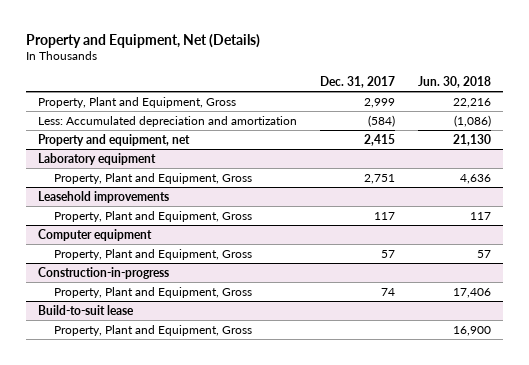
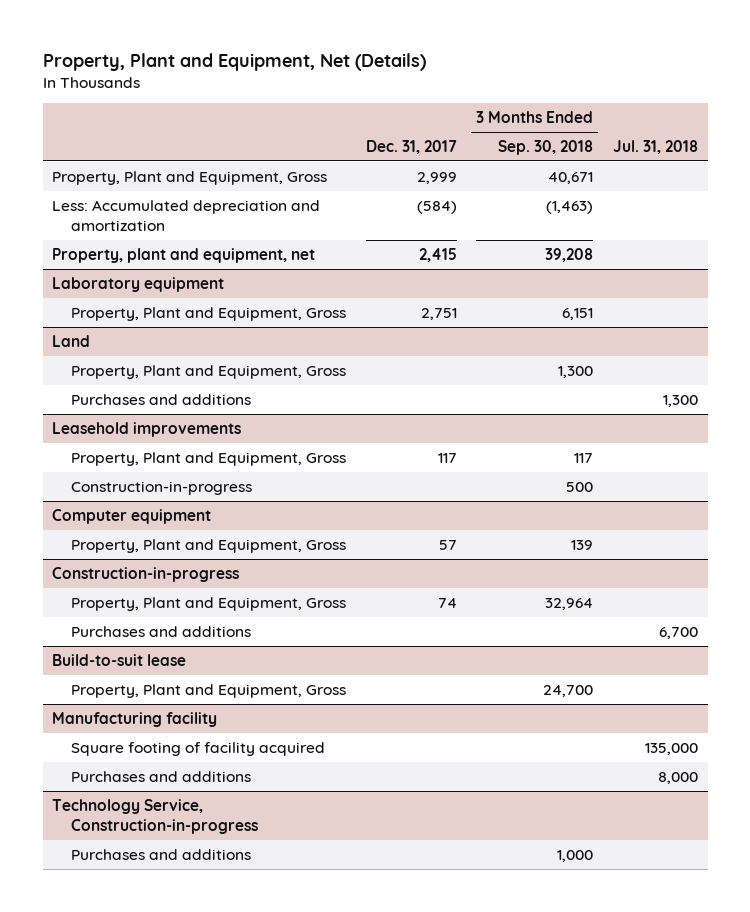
- Property and Equipment, Net (Details)
+ Property, Plant and Equipment, Net (Details)
- | Dec. 31, 2017 | Jun. 30, 2018
+ | Dec. 31, 2017 | 3 Months Ended Sep. 30, 2018 | Jul. 31, 2018
- Property and equipment, net | 2,415 | 21,130
+ Property, plant and equipment, net | 2,415 | 39,208 |
+ Land
+ Property, Plant and Equipment, Gross | | 1,300 |
+ Purchases and additions | | | 1,300
@ Leasehold improvements
+ Construction-in-progress | | 500 |
@ Construction-in-progress
+ Purchases and additions | | | 6,700
+ Manufacturing facility
+ Square footing of facility acquired | | | 135,000
+ Purchases and additions | | | 8,000
+ Technology Service, Construction-in-progress
+ Purchases and additions | | 1,000 |

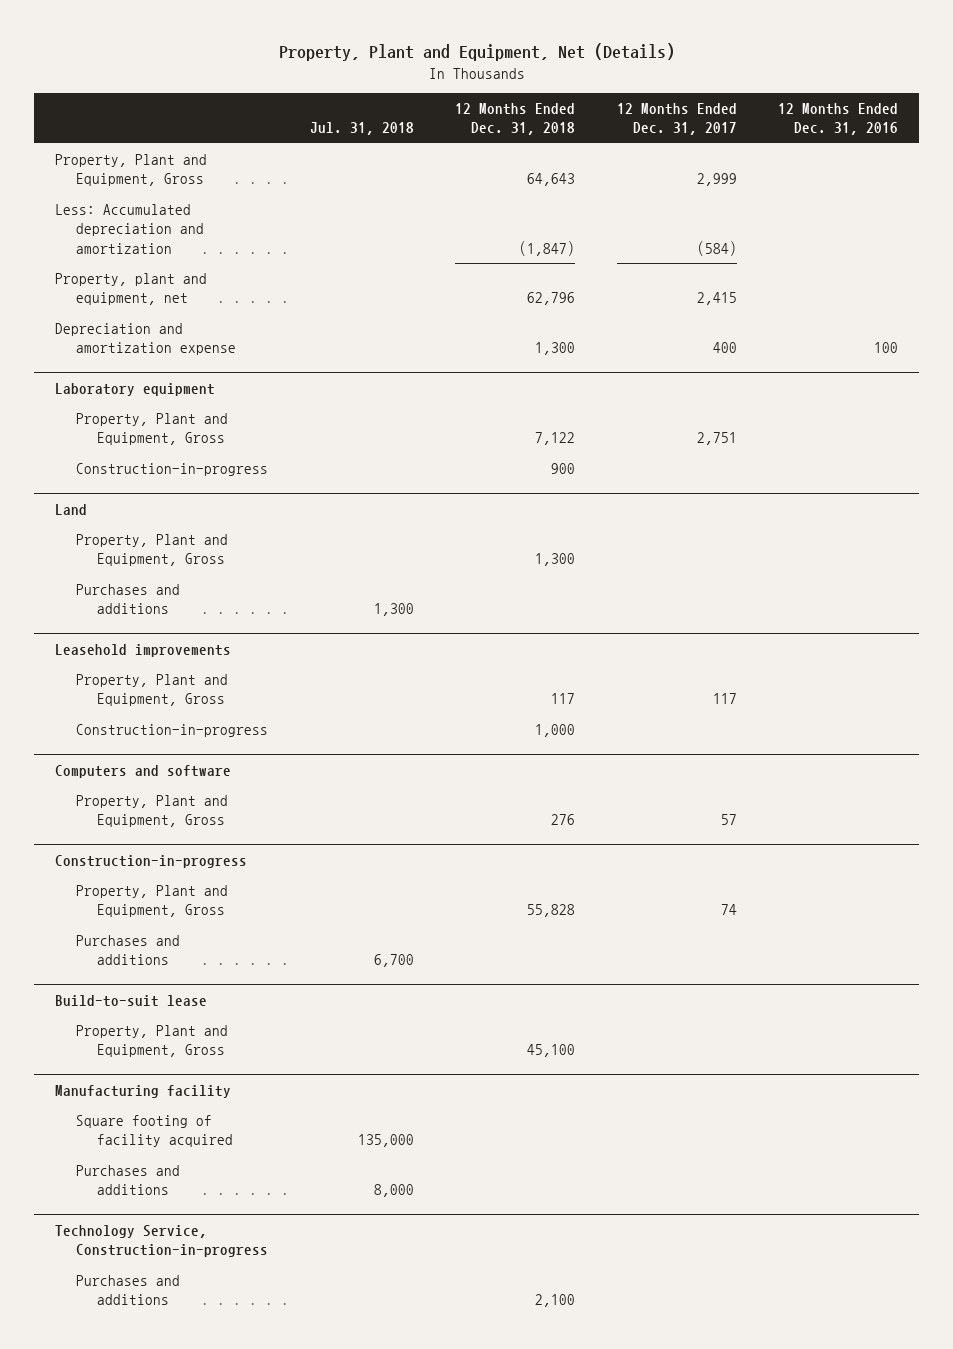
- | Dec. 31, 2017 | 3 Months Ended Sep. 30, 2018 | Jul. 31, 2018
+ | Jul. 31, 2018 | 12 Months Ended Dec. 31, 2018 | 12 Months Ended Dec. 31, 2017 | 12 Months Ended Dec. 31, 2016
+ Depreciation and amortization expense | | 1,300 | 400 | 100
@ Laboratory equipment
+ Construction-in-progress | | 900 | |
- Computer equipment
+ Computers and software

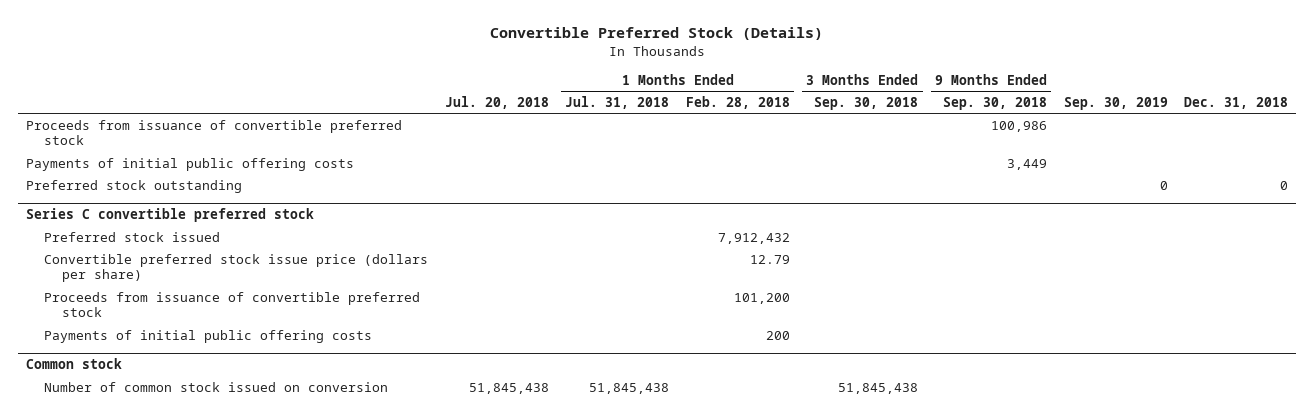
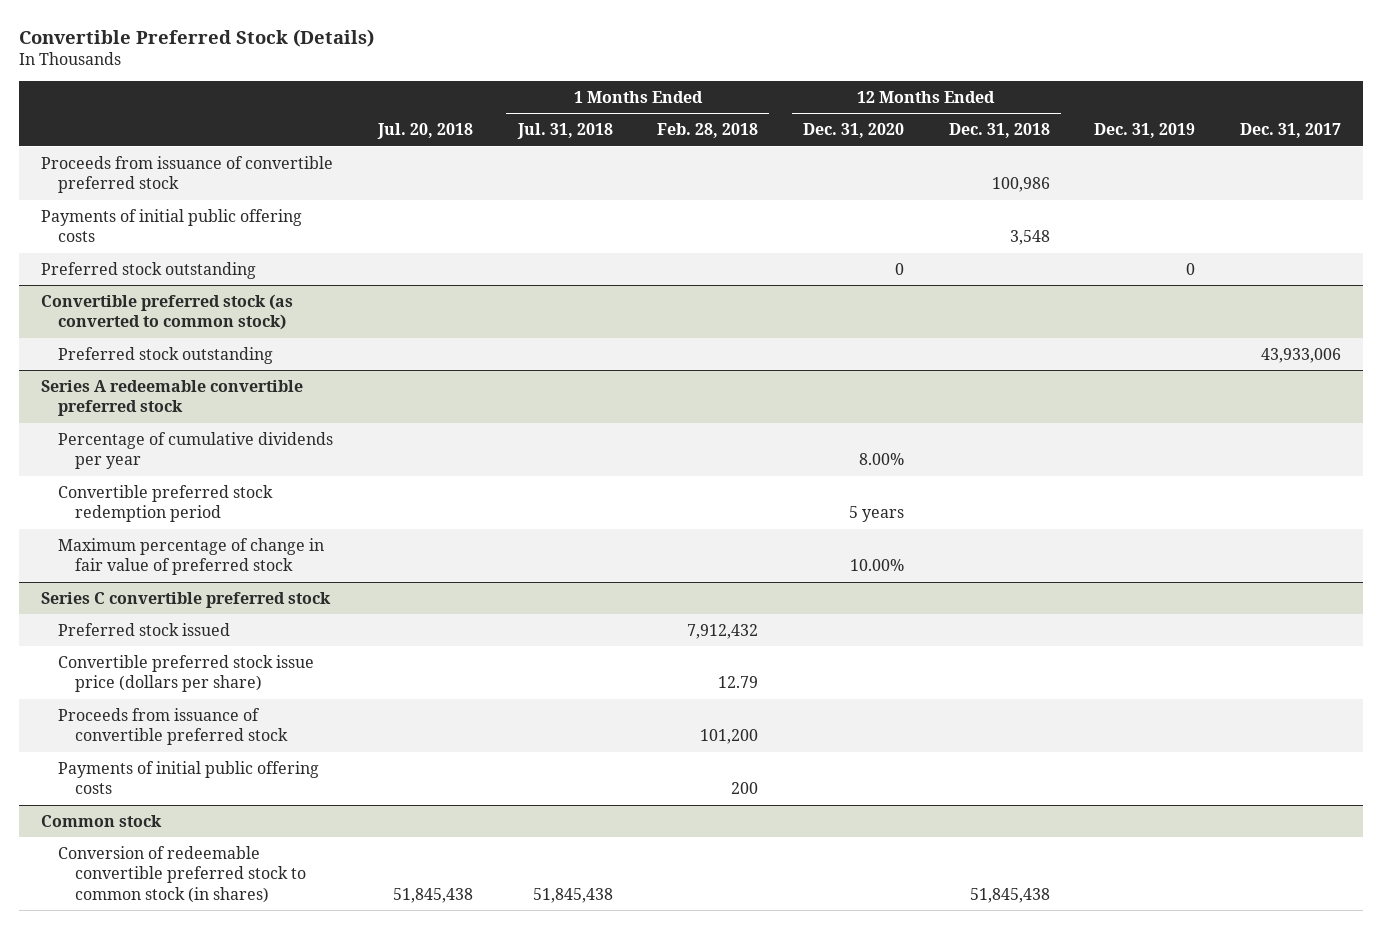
- | Jul. 20, 2018 | 1 Months Ended Jul. 31, 2018 | 1 Months Ended Feb. 28, 2018 | 3 Months Ended Sep. 30, 2018 | 9 Months Ended Sep. 30, 2018 | Sep. 30, 2019 | Dec. 31, 2018
+ | Jul. 20, 2018 | 1 Months Ended Jul. 31, 2018 | 1 Months Ended Feb. 28, 2018 | 12 Months Ended Dec. 31, 2020 | 12 Months Ended Dec. 31, 2018 | Dec. 31, 2019 | Dec. 31, 2017
+ Convertible preferred stock (as converted to common stock)
+ Preferred stock outstanding | | | | | | | 43,933,006
+ Series A redeemable convertible preferred stock
+ Percentage of cumulative dividends per year | | | | 8.00% | | |
+ Convertible preferred stock redemption period | | | | 5 years | | |
+ Maximum percentage of change in fair value of preferred stock | | | | 10.00% | | |
@ Common stock
- Number of common stock issued on conversion | 51,845,438 | 51,845,438 | | 51,845,438 | | |
+ Conversion of redeemable convertible preferred stock to common stock (in shares) | 51,845,438 | 51,845,438 | | | 51,845,438 | |

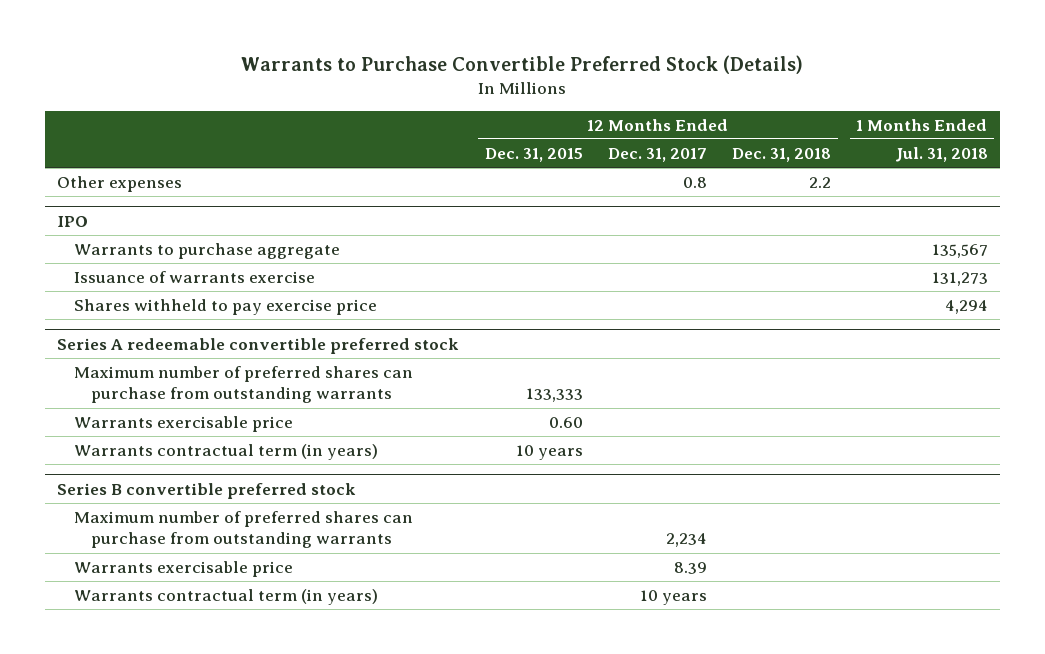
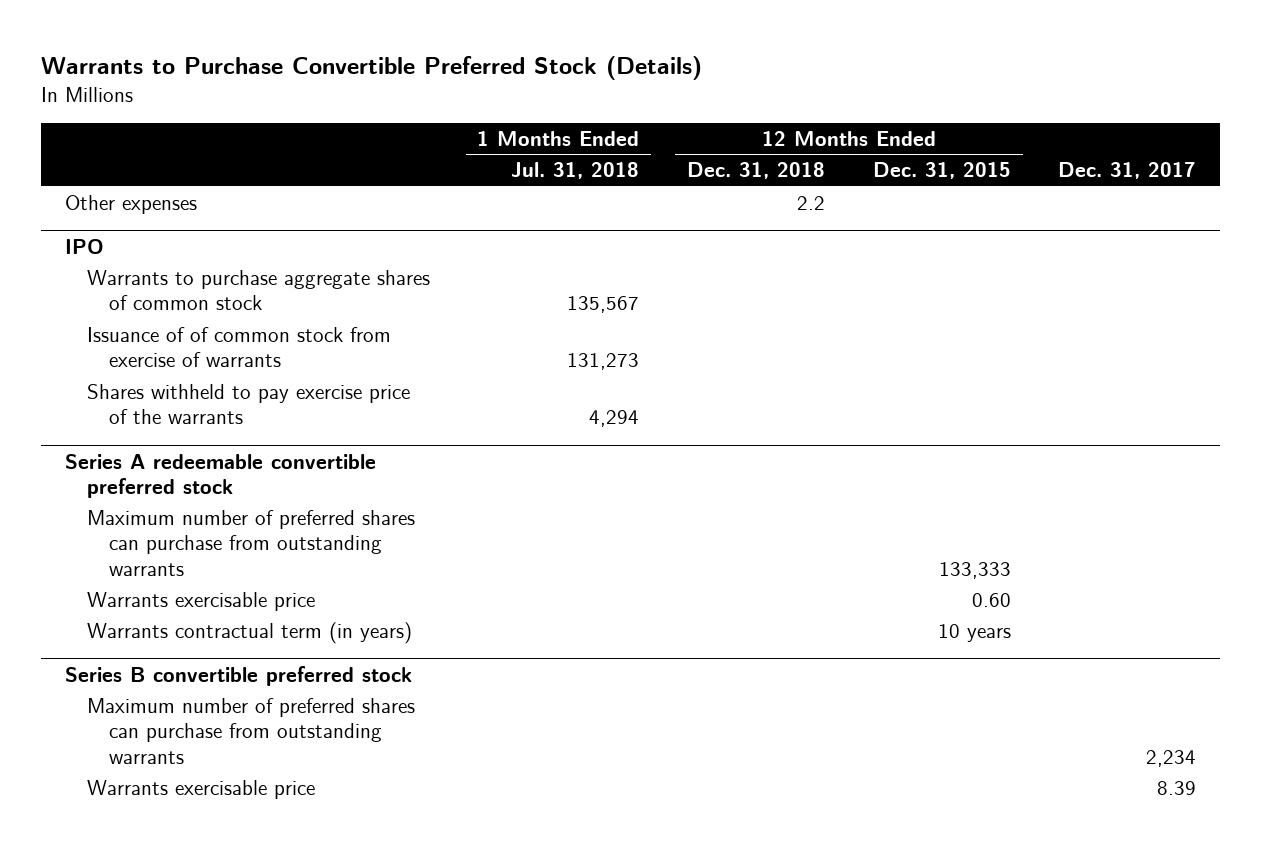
- | 12 Months Ended Dec. 31, 2015 | 12 Months Ended Dec. 31, 2017 | 12 Months Ended Dec. 31, 2018 | 1 Months Ended Jul. 31, 2018
+ | 1 Months Ended Jul. 31, 2018 | 12 Months Ended Dec. 31, 2018 | 12 Months Ended Dec. 31, 2015 | Dec. 31, 2017
@ IPO
- Warrants to purchase aggregate | | | | 135,567
- Issuance of warrants exercise | | | | 131,273
- Shares withheld to pay exercise price | | | | 4,294
+ Warrants to purchase aggregate shares of common stock | 135,567 | | |
+ Issuance of of common stock from exercise of warrants | 131,273 | | |
+ Shares withheld to pay exercise price of the warrants | 4,294 | | |
@ Series B convertible preferred stock
- Warrants contractual term (in years) | | 10 years | |

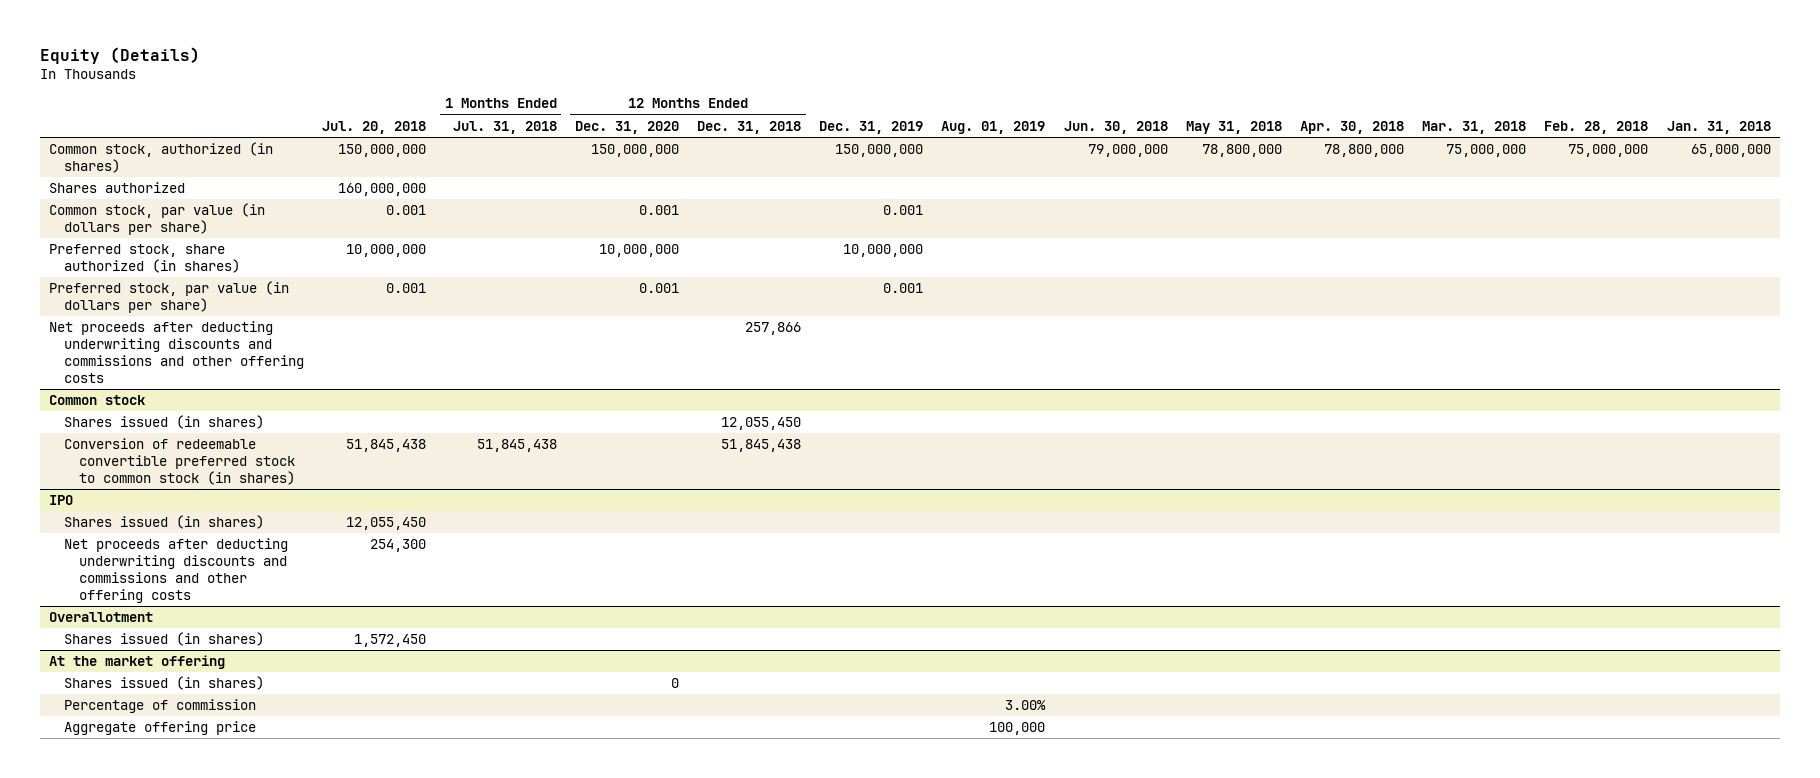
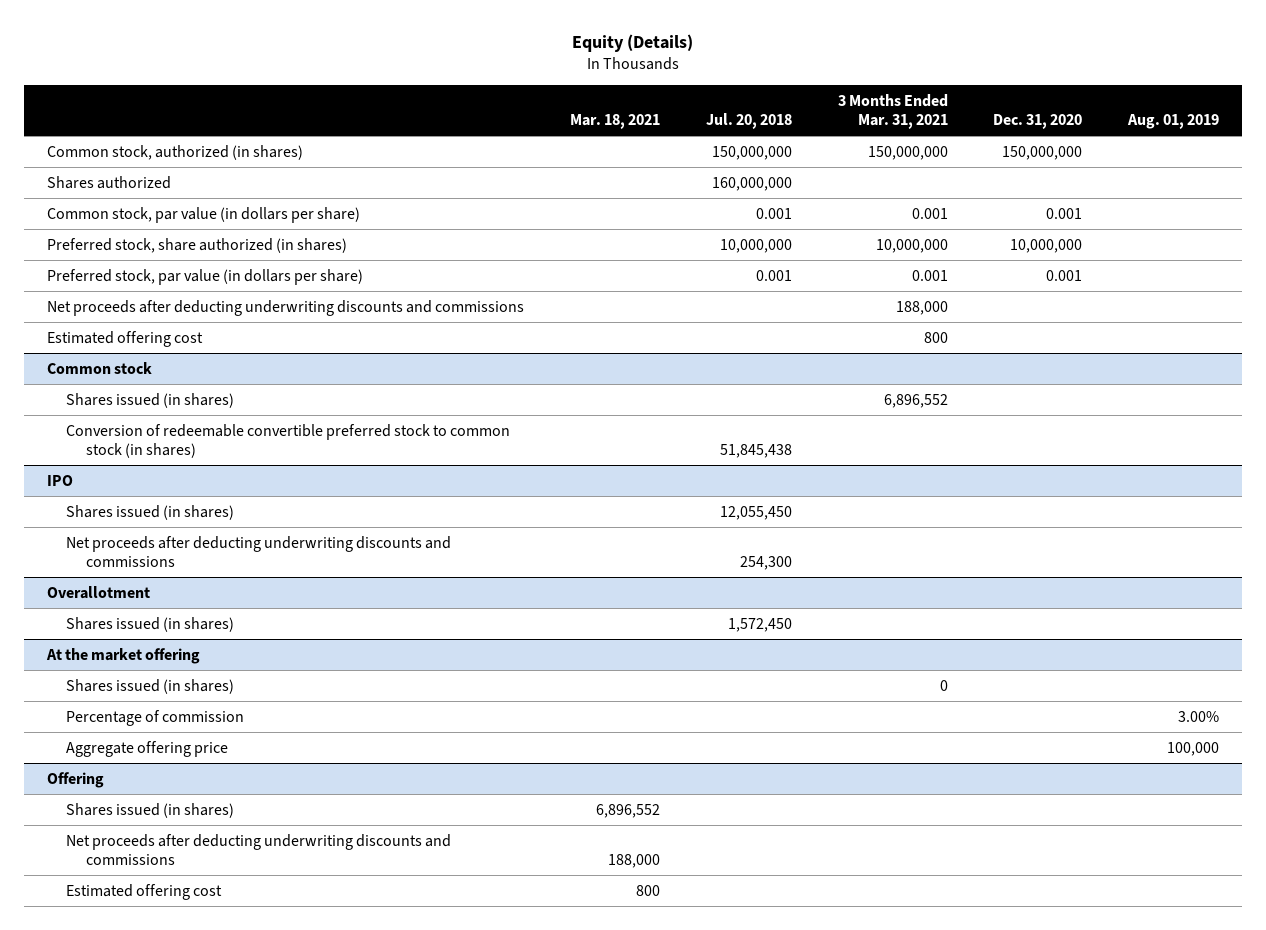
- | Jul. 20, 2018 | 1 Months Ended Jul. 31, 2018 | 12 Months Ended Dec. 31, 2020 | 12 Months Ended Dec. 31, 2018 | Dec. 31, 2019 | Aug. 01, 2019 | Jun. 30, 2018 | May 31, 2018 | Apr. 30, 2018 | Mar. 31, 2018 | Feb. 28, 2018 | Jan. 31, 2018
+ | Mar. 18, 2021 | Jul. 20, 2018 | 3 Months Ended Mar. 31, 2021 | Dec. 31, 2020 | Aug. 01, 2019
- Net proceeds after deducting underwriting discounts and commissions and other offering costs | | | | 257,866 | | | | | | | |
+ Net proceeds after deducting underwriting discounts and commissions | | | 188,000 | |
+ Estimated offering cost | | | 800 | |
@ IPO
- Net proceeds after deducting underwriting discounts and commissions and other offering costs | 254,300 | | | | | | | | | | |
+ Net proceeds after deducting underwriting discounts and commissions | | 254,300 | | |
+ Offering
+ Shares issued (in shares) | 6,896,552 | | | |
+ Net proceeds after deducting underwriting discounts and commissions | 188,000 | | | |
+ Estimated offering cost | 800 | | | |

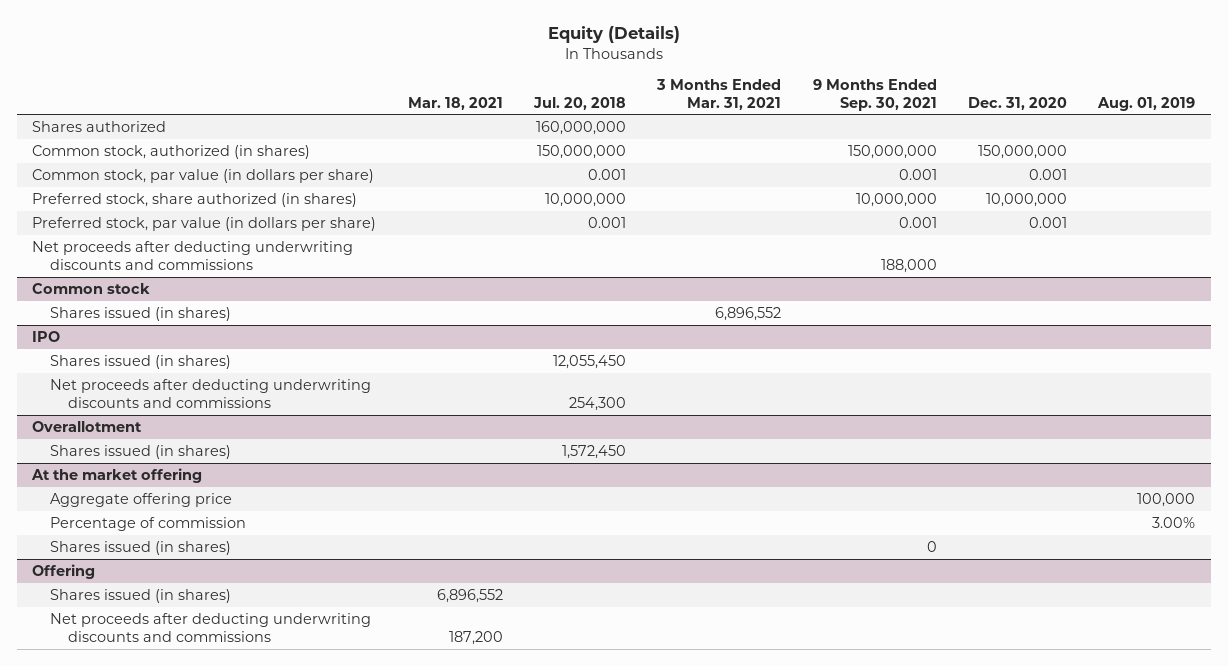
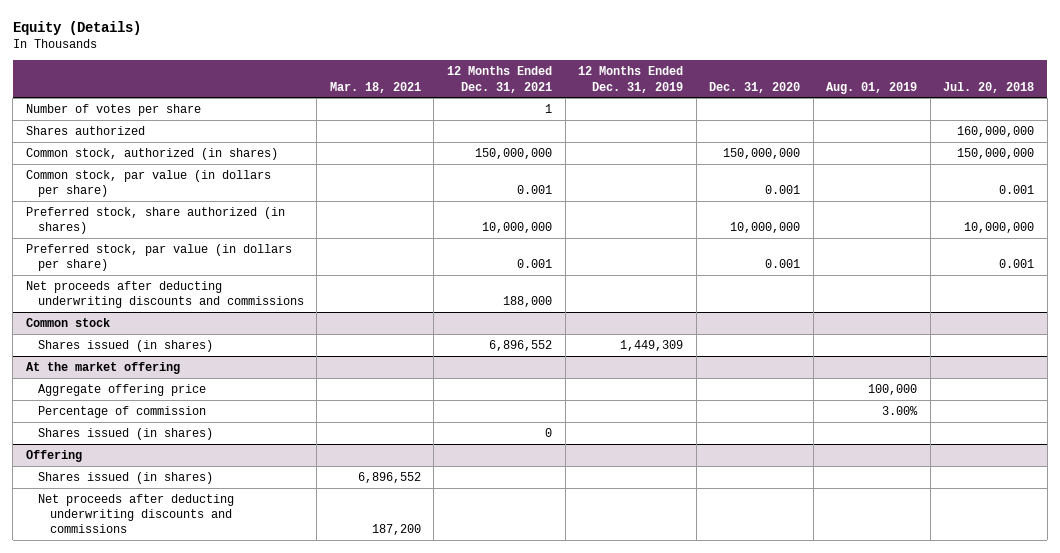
- | Mar. 18, 2021 | Jul. 20, 2018 | 3 Months Ended Mar. 31, 2021 | 9 Months Ended Sep. 30, 2021 | Dec. 31, 2020 | Aug. 01, 2019
+ | Mar. 18, 2021 | 12 Months Ended Dec. 31, 2021 | 12 Months Ended Dec. 31, 2019 | Dec. 31, 2020 | Aug. 01, 2019 | Jul. 20, 2018
+ Number of votes per share | | 1 | | | |
- IPO
- Shares issued (in shares) | | 12,055,450 | | | |
- Net proceeds after deducting underwriting discounts and commissions | | 254,300 | | | |
- Overallotment
- Shares issued (in shares) | | 1,572,450 | | | |

